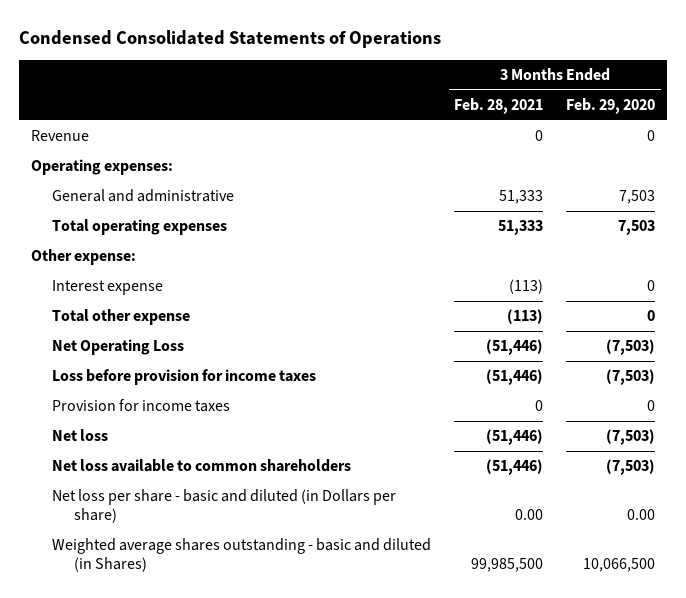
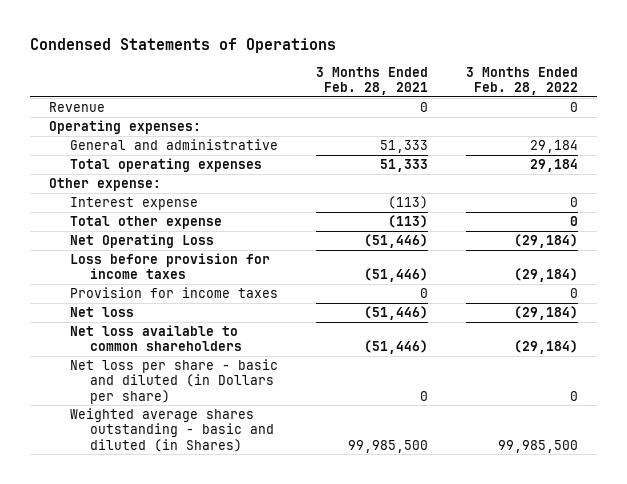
- Condensed Consolidated Statements of Operations
+ Condensed Statements of Operations
- | 3 Months Ended Feb. 28, 2021 | 3 Months Ended Feb. 29, 2020
+ | 3 Months Ended Feb. 28, 2021 | 3 Months Ended Feb. 28, 2022
- Net loss per share - basic and diluted (in Dollars per share) | 0.00 | 0.00
+ Net loss per share - basic and diluted (in Dollars per share) | 0 | 0

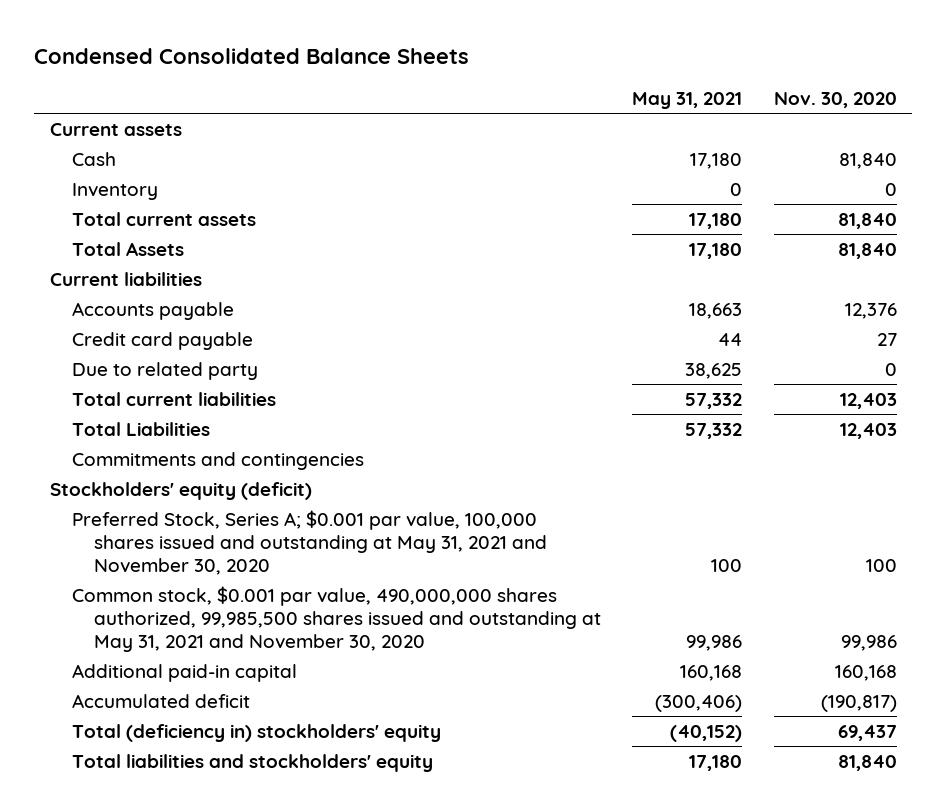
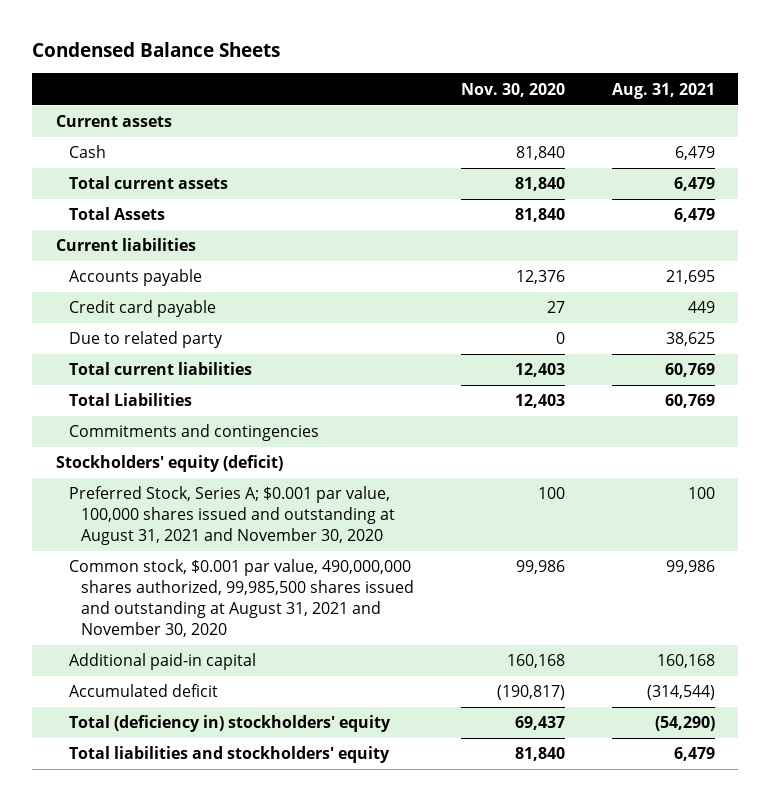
- Condensed Consolidated Balance Sheets
+ Condensed Balance Sheets
- | May 31, 2021 | Nov. 30, 2020
+ | Nov. 30, 2020 | Aug. 31, 2021
- Inventory | 0 | 0
- Preferred Stock, Series A; $0.001 par value, 100,000 shares issued and outstanding at May 31, 2021 and November 30, 2020 | 100 | 100
- Common stock, $0.001 par value, 490,000,000 shares authorized, 99,985,500 shares issued and outstanding at May 31, 2021 and November 30, 2020 | 99,986 | 99,986
+ Preferred Stock, Series A; $0.001 par value, 100,000 shares issued and outstanding at August 31, 2021 and November 30, 2020 | 100 | 100
+ Common stock, $0.001 par value, 490,000,000 shares authorized, 99,985,500 shares issued and outstanding at August 31, 2021 and November 30, 2020 | 99,986 | 99,986

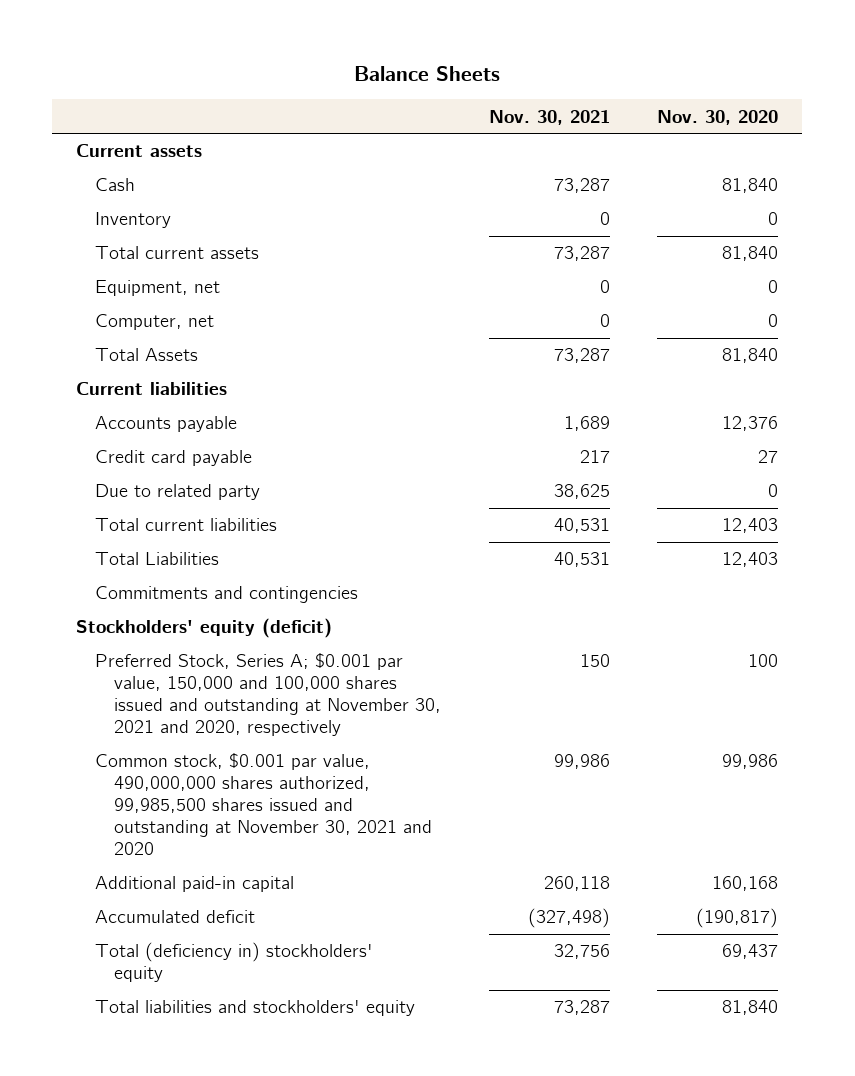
- Condensed Balance Sheets
+ Balance Sheets
- | Nov. 30, 2020 | Aug. 31, 2021
+ | Nov. 30, 2021 | Nov. 30, 2020
+ Inventory | 0 | 0
+ Equipment, net | 0 | 0
+ Computer, net | 0 | 0
- Preferred Stock, Series A; $0.001 par value, 100,000 shares issued and outstanding at August 31, 2021 and November 30, 2020 | 100 | 100
- Common stock, $0.001 par value, 490,000,000 shares authorized, 99,985,500 shares issued and outstanding at August 31, 2021 and November 30, 2020 | 99,986 | 99,986
+ Preferred Stock, Series A; $0.001 par value, 150,000 and 100,000 shares issued and outstanding at November 30, 2021 and 2020, respectively | 150 | 100
+ Common stock, $0.001 par value, 490,000,000 shares authorized, 99,985,500 shares issued and outstanding at November 30, 2021 and 2020 | 99,986 | 99,986

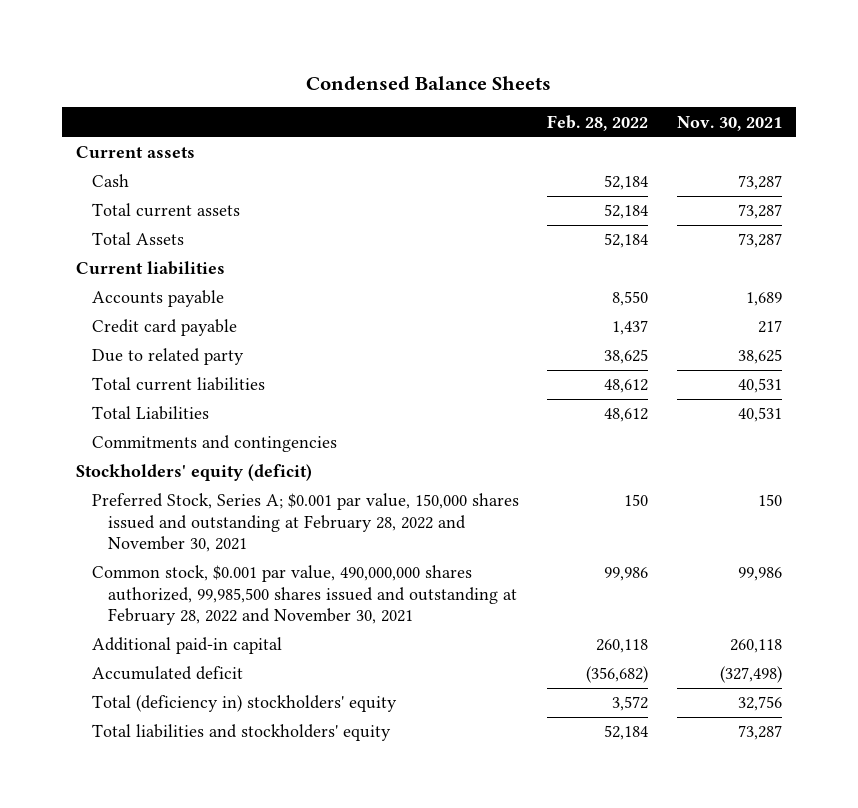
- Balance Sheets
+ Condensed Balance Sheets
- | Nov. 30, 2021 | Nov. 30, 2020
+ | Feb. 28, 2022 | Nov. 30, 2021
- Inventory | 0 | 0
- Equipment, net | 0 | 0
- Computer, net | 0 | 0
- Preferred Stock, Series A; $0.001 par value, 150,000 and 100,000 shares issued and outstanding at November 30, 2021 and 2020, respectively | 150 | 100
- Common stock, $0.001 par value, 490,000,000 shares authorized, 99,985,500 shares issued and outstanding at November 30, 2021 and 2020 | 99,986 | 99,986
+ Preferred Stock, Series A; $0.001 par value, 150,000 shares issued and outstanding at February 28, 2022 and November 30, 2021 | 150 | 150
+ Common stock, $0.001 par value, 490,000,000 shares authorized, 99,985,500 shares issued and outstanding at February 28, 2022 and November 30, 2021 | 99,986 | 99,986

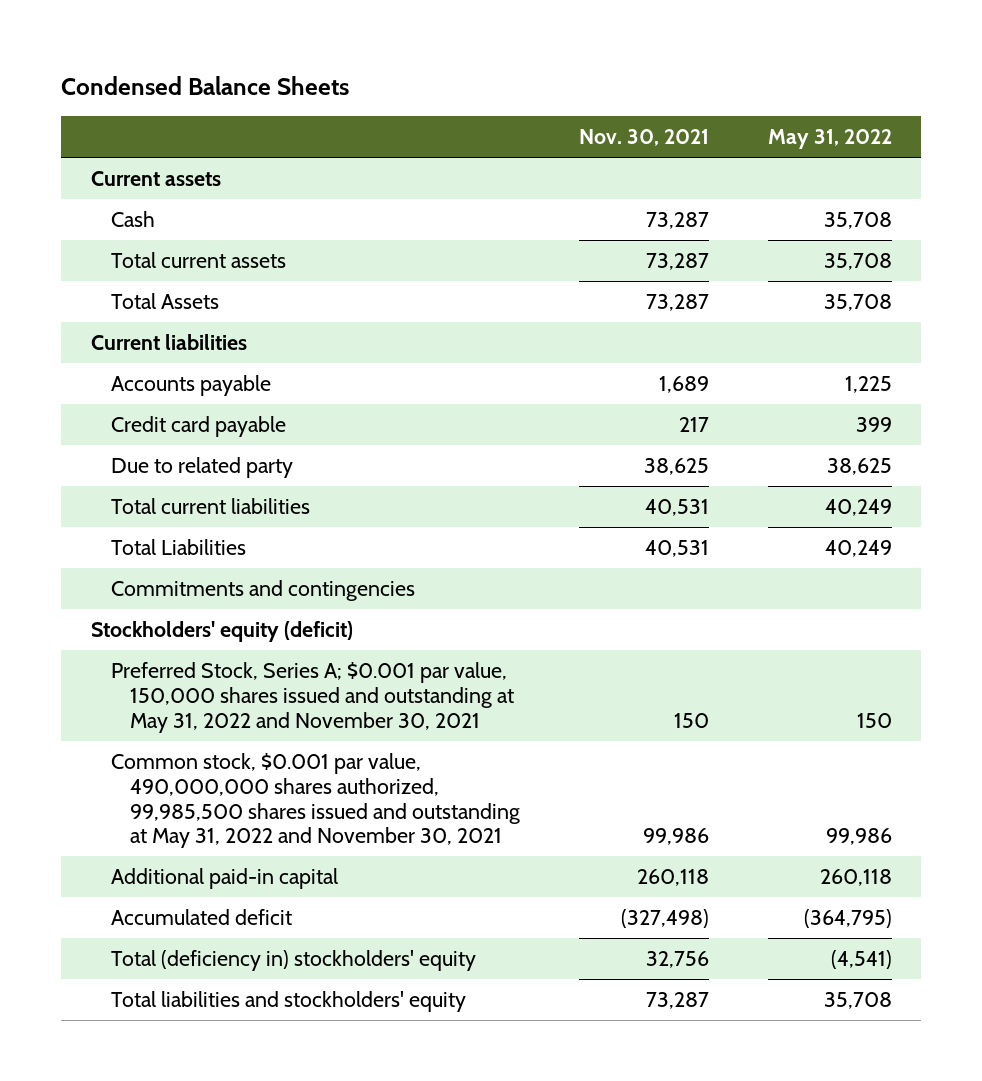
- | Feb. 28, 2022 | Nov. 30, 2021
+ | Nov. 30, 2021 | May 31, 2022
- Preferred Stock, Series A; $0.001 par value, 150,000 shares issued and outstanding at February 28, 2022 and November 30, 2021 | 150 | 150
- Common stock, $0.001 par value, 490,000,000 shares authorized, 99,985,500 shares issued and outstanding at February 28, 2022 and November 30, 2021 | 99,986 | 99,986
+ Preferred Stock, Series A; $0.001 par value, 150,000 shares issued and outstanding at May 31, 2022 and November 30, 2021 | 150 | 150
+ Common stock, $0.001 par value, 490,000,000 shares authorized, 99,985,500 shares issued and outstanding at May 31, 2022 and November 30, 2021 | 99,986 | 99,986

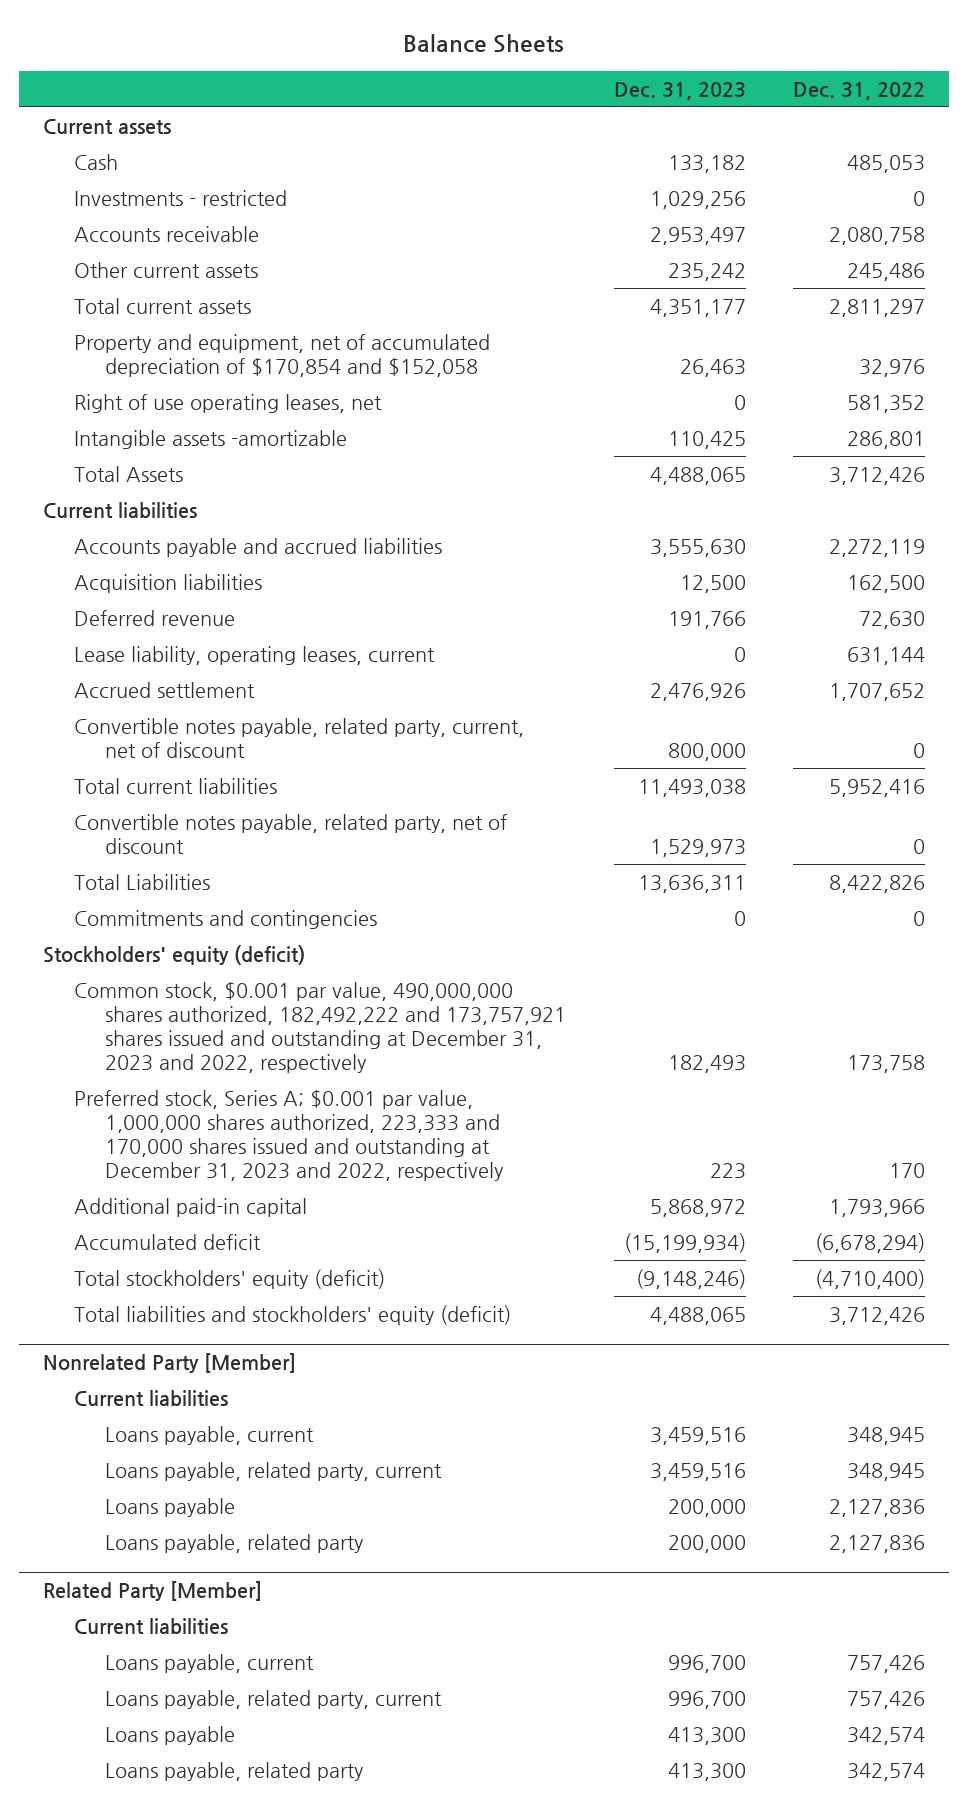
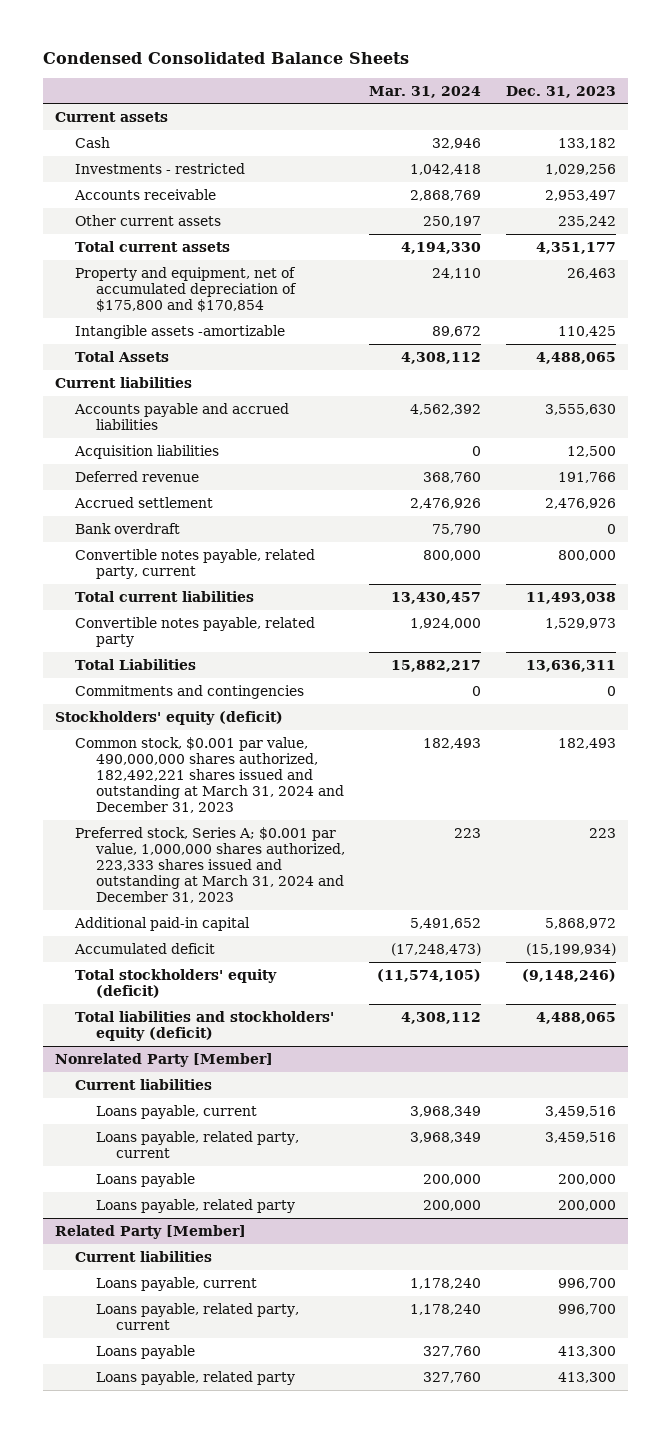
- Balance Sheets
+ Condensed Consolidated Balance Sheets
- | Dec. 31, 2023 | Dec. 31, 2022
+ | Mar. 31, 2024 | Dec. 31, 2023
- Property and equipment, net of accumulated depreciation of $170,854 and $152,058 | 26,463 | 32,976
- Right of use operating leases, net | 0 | 581,352
+ Property and equipment, net of accumulated depreciation of $175,800 and $170,854 | 24,110 | 26,463
- Lease liability, operating leases, current | 0 | 631,144
- Convertible notes payable, related party, current, net of discount | 800,000 | 0
+ Bank overdraft | 75,790 | 0
+ Convertible notes payable, related party, current | 800,000 | 800,000
- Convertible notes payable, related party, net of discount | 1,529,973 | 0
+ Convertible notes payable, related party | 1,924,000 | 1,529,973
- Common stock, $0.001 par value, 490,000,000 shares authorized, 182,492,222 and 173,757,921 shares issued and outstanding at December 31, 2023 and 2022, respectively | 182,493 | 173,758
- Preferred stock, Series A; $0.001 par value, 1,000,000 shares authorized, 223,333 and 170,000 shares issued and outstanding at December 31, 2023 and 2022, respectively | 223 | 170
+ Common stock, $0.001 par value, 490,000,000 shares authorized, 182,492,221 shares issued and outstanding at March 31, 2024 and December 31, 2023 | 182,493 | 182,493
+ Preferred stock, Series A; $0.001 par value, 1,000,000 shares authorized, 223,333 shares issued and outstanding at March 31, 2024 and December 31, 2023 | 223 | 223

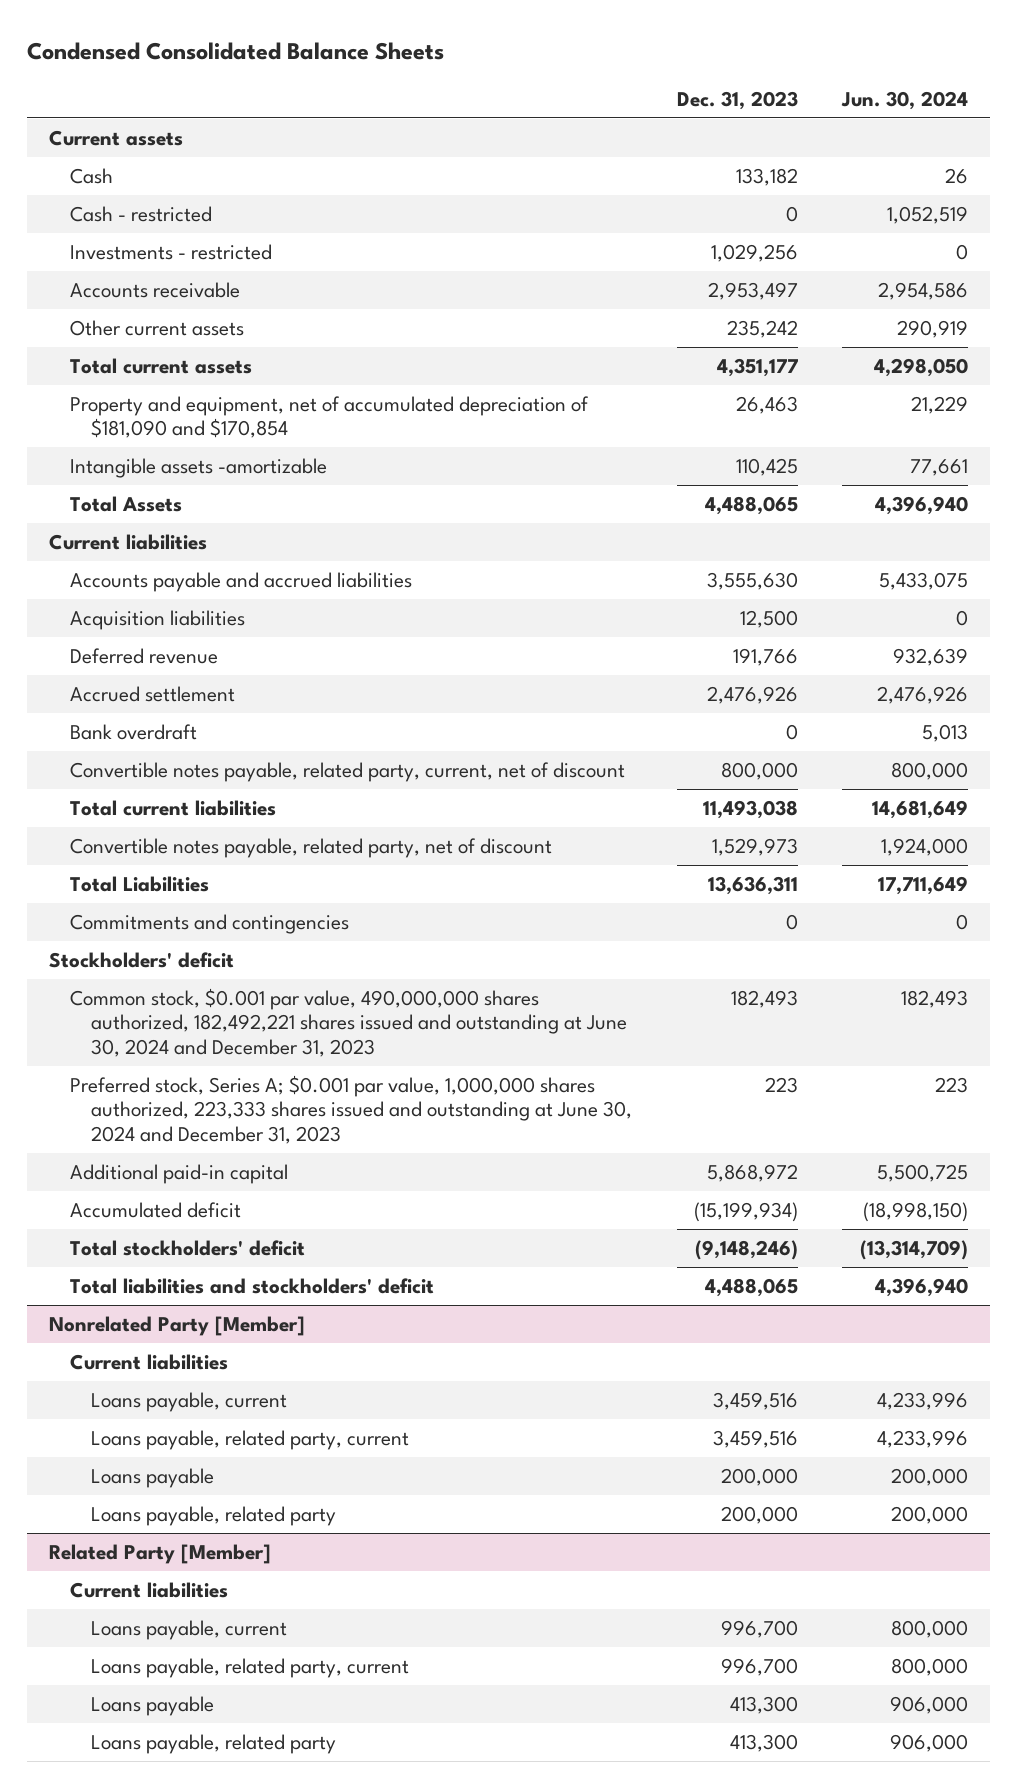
- | Mar. 31, 2024 | Dec. 31, 2023
+ | Dec. 31, 2023 | Jun. 30, 2024
+ Cash - restricted | 0 | 1,052,519
- Property and equipment, net of accumulated depreciation of $175,800 and $170,854 | 24,110 | 26,463
+ Property and equipment, net of accumulated depreciation of $181,090 and $170,854 | 26,463 | 21,229
- Convertible notes payable, related party, current | 800,000 | 800,000
+ Convertible notes payable, related party, current, net of discount | 800,000 | 800,000
- Convertible notes payable, related party | 1,924,000 | 1,529,973
+ Convertible notes payable, related party, net of discount | 1,529,973 | 1,924,000
- Stockholders' equity (deficit)
- Common stock, $0.001 par value, 490,000,000 shares authorized, 182,492,221 shares issued and outstanding at March 31, 2024 and December 31, 2023 | 182,493 | 182,493
- Preferred stock, Series A; $0.001 par value, 1,000,000 shares authorized, 223,333 shares issued and outstanding at March 31, 2024 and December 31, 2023 | 223 | 223
+ Stockholders' deficit
+ Common stock, $0.001 par value, 490,000,000 shares authorized, 182,492,221 shares issued and outstanding at June 30, 2024 and December 31, 2023 | 182,493 | 182,493
+ Preferred stock, Series A; $0.001 par value, 1,000,000 shares authorized, 223,333 shares issued and outstanding at June 30, 2024 and December 31, 2023 | 223 | 223
- Total stockholders' equity (deficit) | (11,574,105) | (9,148,246)
- Total liabilities and stockholders' equity (deficit) | 4,308,112 | 4,488,065
+ Total stockholders' deficit | (9,148,246) | (13,314,709)
+ Total liabilities and stockholders' deficit | 4,488,065 | 4,396,940

